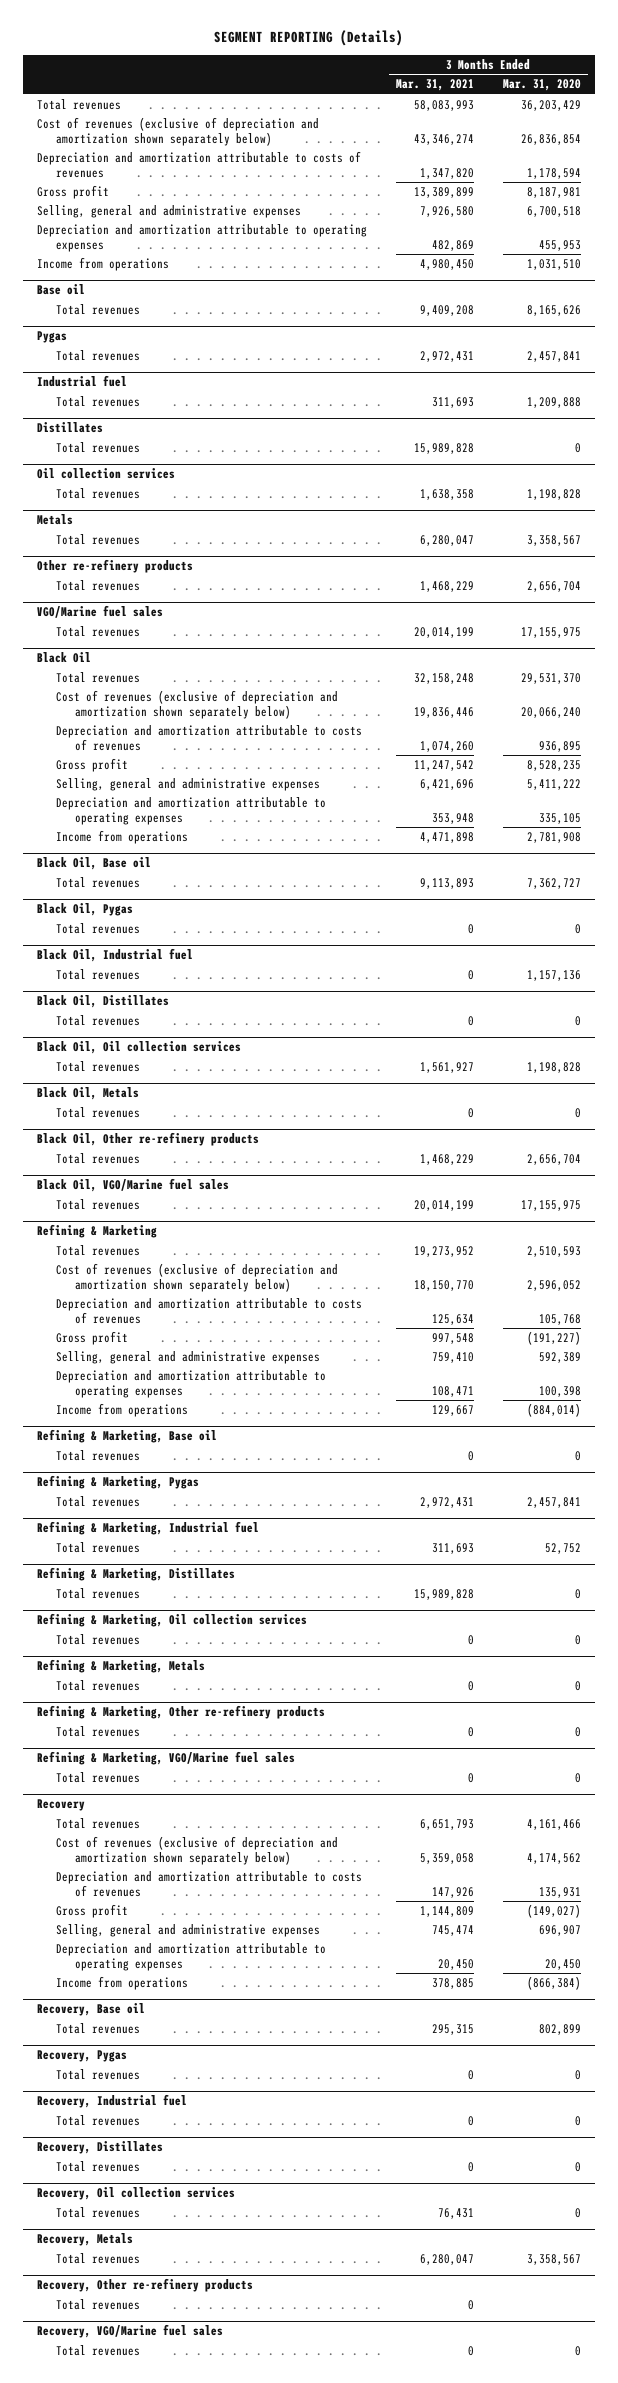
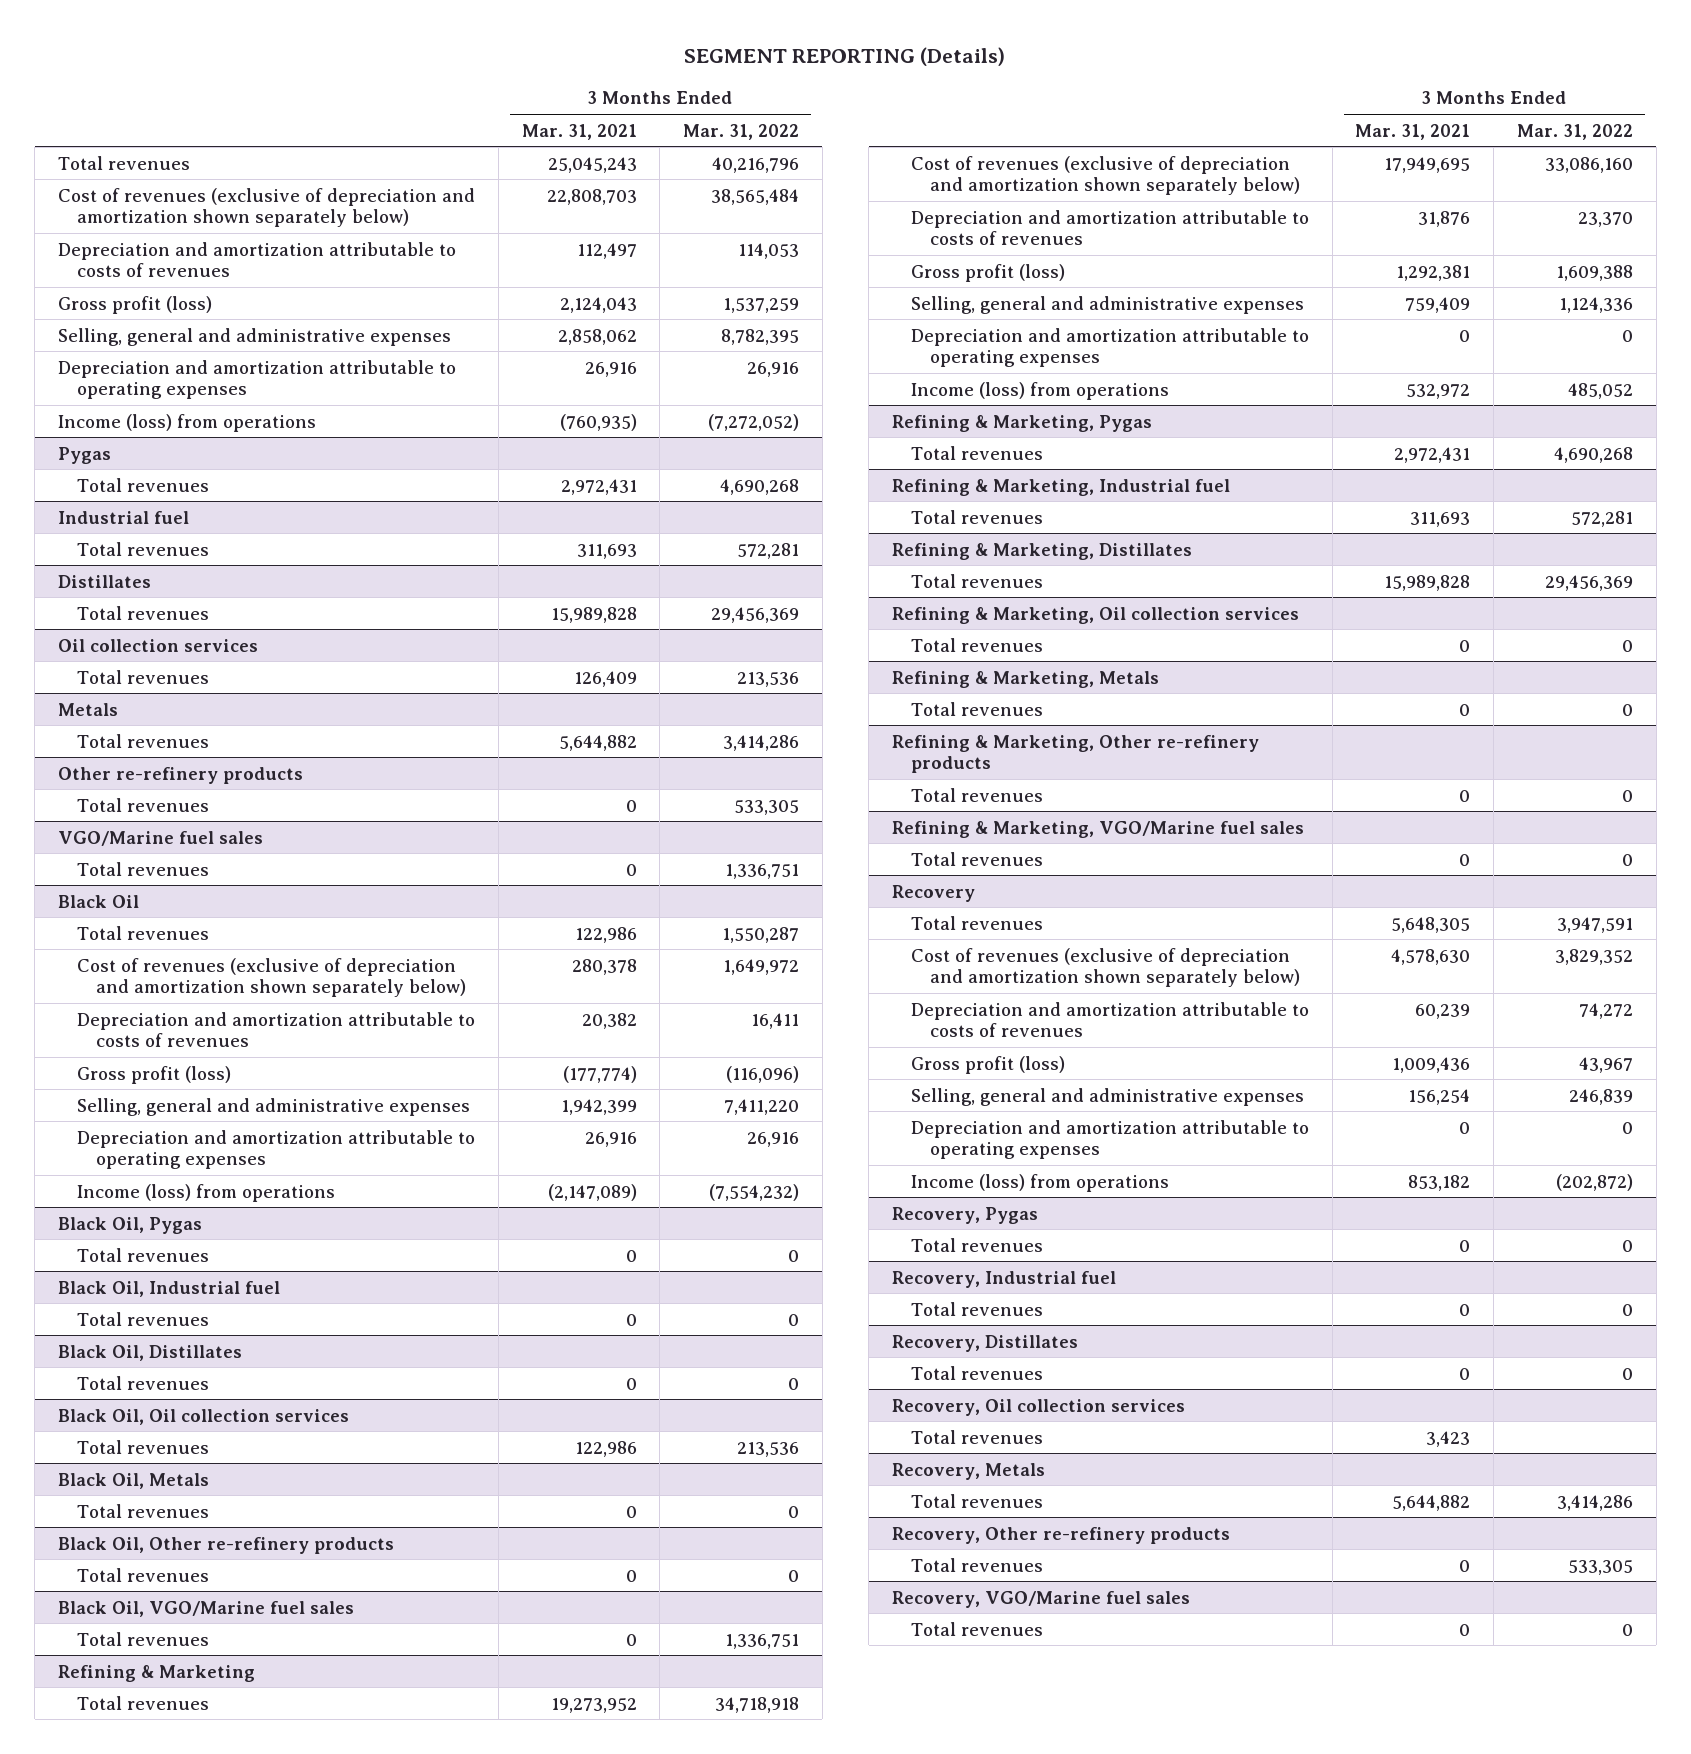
- | 3 Months Ended Mar. 31, 2021 | 3 Months Ended Mar. 31, 2020
+ | 3 Months Ended Mar. 31, 2021 | 3 Months Ended Mar. 31, 2022
- Total revenues | 58,083,993 | 36,203,429
- Cost of revenues (exclusive of depreciation and amortization shown separately below) | 43,346,274 | 26,836,854
- Depreciation and amortization attributable to costs of revenues | 1,347,820 | 1,178,594
- Gross profit | 13,389,899 | 8,187,981
- Selling, general and administrative expenses | 7,926,580 | 6,700,518
- Depreciation and amortization attributable to operating expenses | 482,869 | 455,953
- Income from operations | 4,980,450 | 1,031,510
- Base oil
- Total revenues | 9,409,208 | 8,165,626
+ Total revenues | 25,045,243 | 40,216,796
+ Cost of revenues (exclusive of depreciation and amortization shown separately below) | 22,808,703 | 38,565,484
+ Depreciation and amortization attributable to costs of revenues | 112,497 | 114,053
+ Gross profit (loss) | 2,124,043 | 1,537,259
+ Selling, general and administrative expenses | 2,858,062 | 8,782,395
+ Depreciation and amortization attributable to operating expenses | 26,916 | 26,916
+ Income (loss) from operations | (760,935) | (7,272,052)
@ Oil collection services
- Total revenues | 1,638,358 | 1,198,828
+ Total revenues | 126,409 | 213,536
@ Metals
- Total revenues | 6,280,047 | 3,358,567
+ Total revenues | 5,644,882 | 3,414,286
@ Other re-refinery products
- Total revenues | 1,468,229 | 2,656,704
+ Total revenues | 0 | 533,305
@ VGO/Marine fuel sales
- Total revenues | 20,014,199 | 17,155,975
+ Total revenues | 0 | 1,336,751
@ Black Oil
- Total revenues | 32,158,248 | 29,531,370
- Cost of revenues (exclusive of depreciation and amortization shown separately below) | 19,836,446 | 20,066,240
- Depreciation and amortization attributable to costs of revenues | 1,074,260 | 936,895
- Gross profit | 11,247,542 | 8,528,235
- Selling, general and administrative expenses | 6,421,696 | 5,411,222
- Depreciation and amortization attributable to operating expenses | 353,948 | 335,105
- Income from operations | 4,471,898 | 2,781,908
- Black Oil, Base oil
- Total revenues | 9,113,893 | 7,362,727
@ Black Oil
+ Total revenues | 122,986 | 1,550,287
+ Cost of revenues (exclusive of depreciation and amortization shown separately below) | 280,378 | 1,649,972
+ Depreciation and amortization attributable to costs of revenues | 20,382 | 16,411
+ Gross profit (loss) | (177,774) | (116,096)
+ Selling, general and administrative expenses | 1,942,399 | 7,411,220
+ Depreciation and amortization attributable to operating expenses | 26,916 | 26,916
+ Income (loss) from operations | (2,147,089) | (7,554,232)
@ Black Oil, Oil collection services
- Total revenues | 1,561,927 | 1,198,828
+ Total revenues | 122,986 | 213,536
@ Black Oil, Other re-refinery products
- Total revenues | 1,468,229 | 2,656,704
+ Total revenues | 0 | 0
@ Black Oil, VGO/Marine fuel sales
- Total revenues | 20,014,199 | 17,155,975
+ Total revenues | 0 | 1,336,751
@ Refining & Marketing
- Cost of revenues (exclusive of depreciation and amortization shown separately below) | 18,150,770 | 2,596,052
- Depreciation and amortization attributable to costs of revenues | 125,634 | 105,768
- Gross profit | 997,548 | (191,227)
- Selling, general and administrative expenses | 759,410 | 592,389
- Depreciation and amortization attributable to operating expenses | 108,471 | 100,398
- Income from operations | 129,667 | (884,014)
- Refining & Marketing, Base oil
- Total revenues | 0 | 0
@ Refining & Marketing
+ Cost of revenues (exclusive of depreciation and amortization shown separately below) | 17,949,695 | 33,086,160
+ Depreciation and amortization attributable to costs of revenues | 31,876 | 23,370
+ Gross profit (loss) | 1,292,381 | 1,609,388
+ Selling, general and administrative expenses | 759,409 | 1,124,336
+ Depreciation and amortization attributable to operating expenses | 0 | 0
+ Income (loss) from operations | 532,972 | 485,052
@ Recovery
- Total revenues | 6,651,793 | 4,161,466
- Cost of revenues (exclusive of depreciation and amortization shown separately below) | 5,359,058 | 4,174,562
- Depreciation and amortization attributable to costs of revenues | 147,926 | 135,931
- Gross profit | 1,144,809 | (149,027)
- Selling, general and administrative expenses | 745,474 | 696,907
- Depreciation and amortization attributable to operating expenses | 20,450 | 20,450
- Income from operations | 378,885 | (866,384)
- Recovery, Base oil
- Total revenues | 295,315 | 802,899
@ Recovery
+ Total revenues | 5,648,305 | 3,947,591
+ Cost of revenues (exclusive of depreciation and amortization shown separately below) | 4,578,630 | 3,829,352
+ Depreciation and amortization attributable to costs of revenues | 60,239 | 74,272
+ Gross profit (loss) | 1,009,436 | 43,967
+ Selling, general and administrative expenses | 156,254 | 246,839
+ Depreciation and amortization attributable to operating expenses | 0 | 0
+ Income (loss) from operations | 853,182 | (202,872)
@ Recovery, Oil collection services
- Total revenues | 76,431 | 0
+ Total revenues | 3,423 |
@ Recovery, Metals
- Total revenues | 6,280,047 | 3,358,567
+ Total revenues | 5,644,882 | 3,414,286

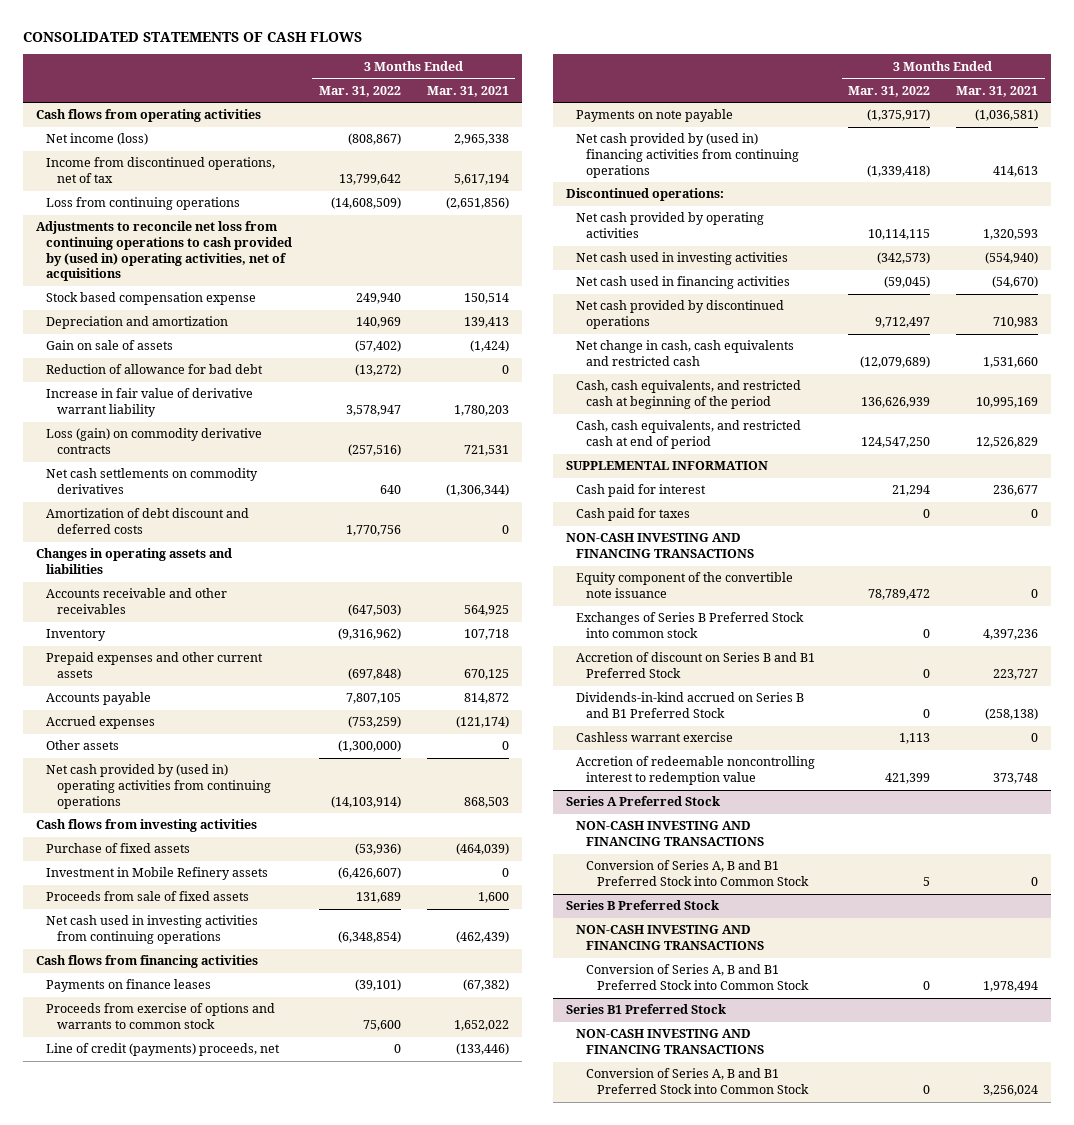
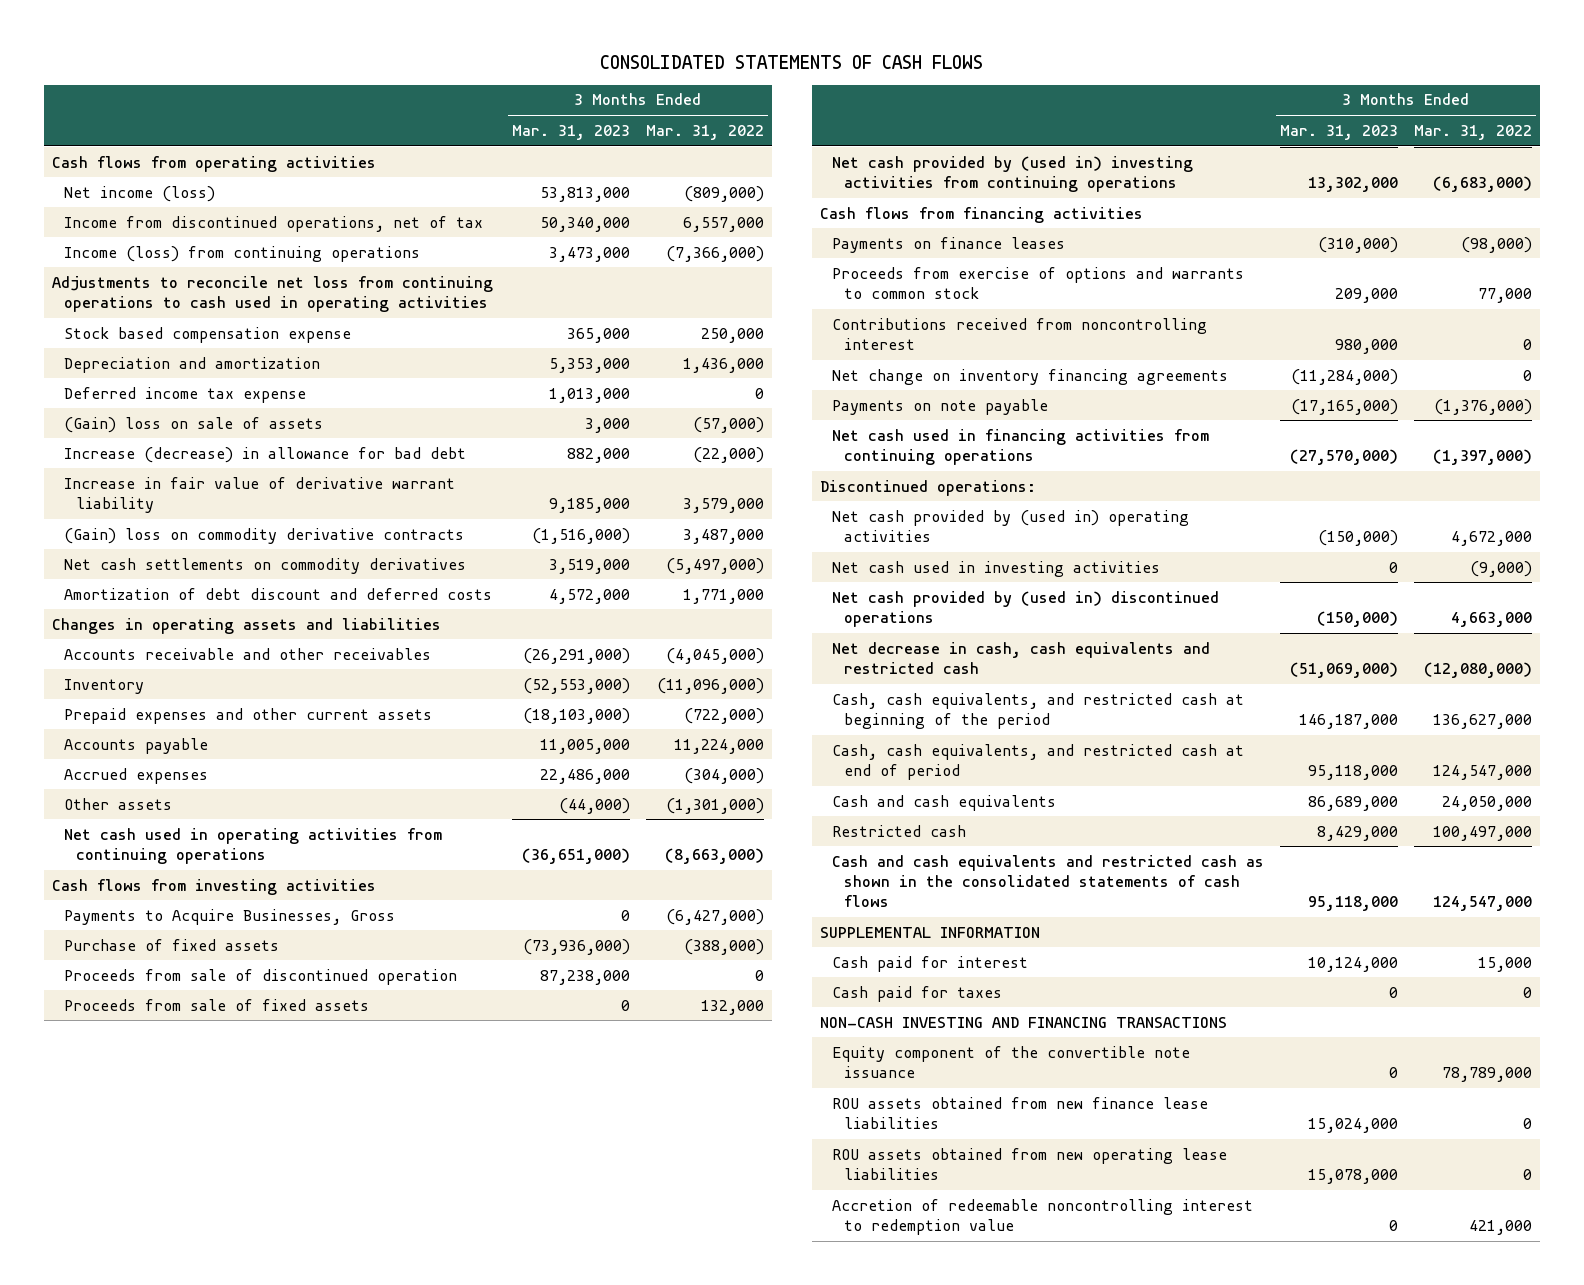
- | 3 Months Ended Mar. 31, 2022 | 3 Months Ended Mar. 31, 2021
+ | 3 Months Ended Mar. 31, 2023 | 3 Months Ended Mar. 31, 2022
- Net income (loss) | (808,867) | 2,965,338
- Income from discontinued operations, net of tax | 13,799,642 | 5,617,194
- Loss from continuing operations | (14,608,509) | (2,651,856)
- Adjustments to reconcile net loss from continuing operations to cash provided by (used in) operating activities, net of acquisitions
- Stock based compensation expense | 249,940 | 150,514
- Depreciation and amortization | 140,969 | 139,413
- Gain on sale of assets | (57,402) | (1,424)
- Reduction of allowance for bad debt | (13,272) | 0
- Increase in fair value of derivative warrant liability | 3,578,947 | 1,780,203
- Loss (gain) on commodity derivative contracts | (257,516) | 721,531
- Net cash settlements on commodity derivatives | 640 | (1,306,344)
- Amortization of debt discount and deferred costs | 1,770,756 | 0
+ Net income (loss) | 53,813,000 | (809,000)
+ Income from discontinued operations, net of tax | 50,340,000 | 6,557,000
+ Income (loss) from continuing operations | 3,473,000 | (7,366,000)
+ Adjustments to reconcile net loss from continuing operations to cash used in operating activities
+ Stock based compensation expense | 365,000 | 250,000
+ Depreciation and amortization | 5,353,000 | 1,436,000
+ Deferred income tax expense | 1,013,000 | 0
+ (Gain) loss on sale of assets | 3,000 | (57,000)
+ Increase (decrease) in allowance for bad debt | 882,000 | (22,000)
+ Increase in fair value of derivative warrant liability | 9,185,000 | 3,579,000
+ (Gain) loss on commodity derivative contracts | (1,516,000) | 3,487,000
+ Net cash settlements on commodity derivatives | 3,519,000 | (5,497,000)
+ Amortization of debt discount and deferred costs | 4,572,000 | 1,771,000
- Accounts receivable and other receivables | (647,503) | 564,925
- Inventory | (9,316,962) | 107,718
- Prepaid expenses and other current assets | (697,848) | 670,125
- Accounts payable | 7,807,105 | 814,872
- Accrued expenses | (753,259) | (121,174)
- Other assets | (1,300,000) | 0
- Net cash provided by (used in) operating activities from continuing operations | (14,103,914) | 868,503
+ Accounts receivable and other receivables | (26,291,000) | (4,045,000)
+ Inventory | (52,553,000) | (11,096,000)
+ Prepaid expenses and other current assets | (18,103,000) | (722,000)
+ Accounts payable | 11,005,000 | 11,224,000
+ Accrued expenses | 22,486,000 | (304,000)
+ Other assets | (44,000) | (1,301,000)
+ Net cash used in operating activities from continuing operations | (36,651,000) | (8,663,000)
- Purchase of fixed assets | (53,936) | (464,039)
- Investment in Mobile Refinery assets | (6,426,607) | 0
- Proceeds from sale of fixed assets | 131,689 | 1,600
- Net cash used in investing activities from continuing operations | (6,348,854) | (462,439)
+ Payments to Acquire Businesses, Gross | 0 | (6,427,000)
+ Purchase of fixed assets | (73,936,000) | (388,000)
+ Proceeds from sale of discontinued operation | 87,238,000 | 0
+ Proceeds from sale of fixed assets | 0 | 132,000
+ Net cash provided by (used in) investing activities from continuing operations | 13,302,000 | (6,683,000)
- Payments on finance leases | (39,101) | (67,382)
- Proceeds from exercise of options and warrants to common stock | 75,600 | 1,652,022
- Line of credit (payments) proceeds, net | 0 | (133,446)
- Payments on note payable | (1,375,917) | (1,036,581)
- Net cash provided by (used in) financing activities from continuing operations | (1,339,418) | 414,613
+ Payments on finance leases | (310,000) | (98,000)
+ Proceeds from exercise of options and warrants to common stock | 209,000 | 77,000
+ Contributions received from noncontrolling interest | 980,000 | 0
+ Net change on inventory financing agreements | (11,284,000) | 0
+ Payments on note payable | (17,165,000) | (1,376,000)
+ Net cash used in financing activities from continuing operations | (27,570,000) | (1,397,000)
- Net cash provided by operating activities | 10,114,115 | 1,320,593
- Net cash used in investing activities | (342,573) | (554,940)
- Net cash used in financing activities | (59,045) | (54,670)
- Net cash provided by discontinued operations | 9,712,497 | 710,983
- Net change in cash, cash equivalents and restricted cash | (12,079,689) | 1,531,660
- Cash, cash equivalents, and restricted cash at beginning of the period | 136,626,939 | 10,995,169
- Cash, cash equivalents, and restricted cash at end of period | 124,547,250 | 12,526,829
+ Net cash provided by (used in) operating activities | (150,000) | 4,672,000
+ Net cash used in investing activities | 0 | (9,000)
+ Net cash provided by (used in) discontinued operations | (150,000) | 4,663,000
+ Net decrease in cash, cash equivalents and restricted cash | (51,069,000) | (12,080,000)
+ Cash, cash equivalents, and restricted cash at beginning of the period | 146,187,000 | 136,627,000
+ Cash, cash equivalents, and restricted cash at end of period | 95,118,000 | 124,547,000
+ Cash and cash equivalents | 86,689,000 | 24,050,000
+ Restricted cash | 8,429,000 | 100,497,000
+ Cash and cash equivalents and restricted cash as shown in the consolidated statements of cash flows | 95,118,000 | 124,547,000
- Cash paid for interest | 21,294 | 236,677
+ Cash paid for interest | 10,124,000 | 15,000
- Equity component of the convertible note issuance | 78,789,472 | 0
- Exchanges of Series B Preferred Stock into common stock | 0 | 4,397,236
- Accretion of discount on Series B and B1 Preferred Stock | 0 | 223,727
- Dividends-in-kind accrued on Series B and B1 Preferred Stock | 0 | (258,138)
- Cashless warrant exercise | 1,113 | 0
- Accretion of redeemable noncontrolling interest to redemption value | 421,399 | 373,748
- Series A Preferred Stock
- NON-CASH INVESTING AND FINANCING TRANSACTIONS
- Conversion of Series A, B and B1 Preferred Stock into Common Stock | 5 | 0
- Series B Preferred Stock
- NON-CASH INVESTING AND FINANCING TRANSACTIONS
- Conversion of Series A, B and B1 Preferred Stock into Common Stock | 0 | 1,978,494
- Series B1 Preferred Stock
- NON-CASH INVESTING AND FINANCING TRANSACTIONS
- Conversion of Series A, B and B1 Preferred Stock into Common Stock | 0 | 3,256,024
+ Equity component of the convertible note issuance | 0 | 78,789,000
+ ROU assets obtained from new finance lease liabilities | 15,024,000 | 0
+ ROU assets obtained from new operating lease liabilities | 15,078,000 | 0
+ Accretion of redeemable noncontrolling interest to redemption value | 0 | 421,000

